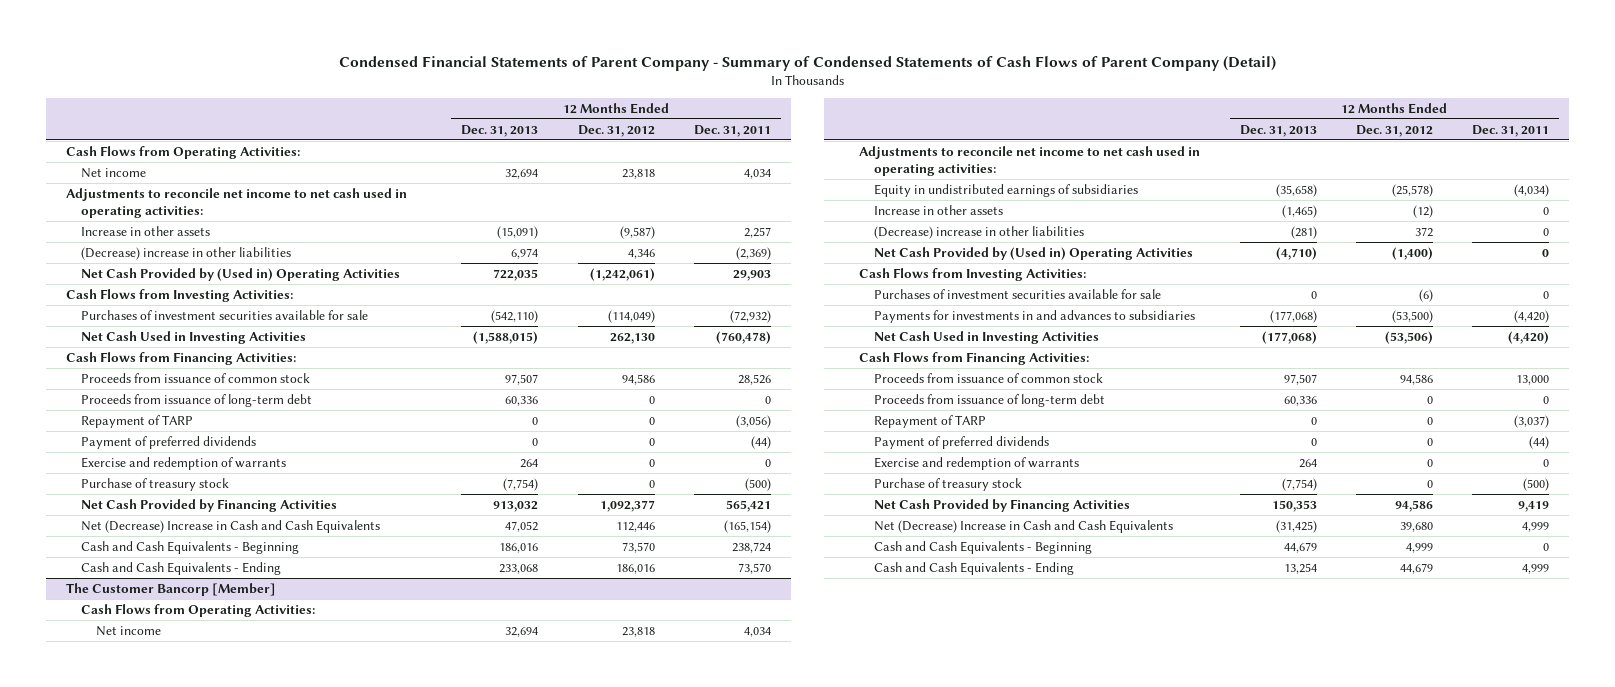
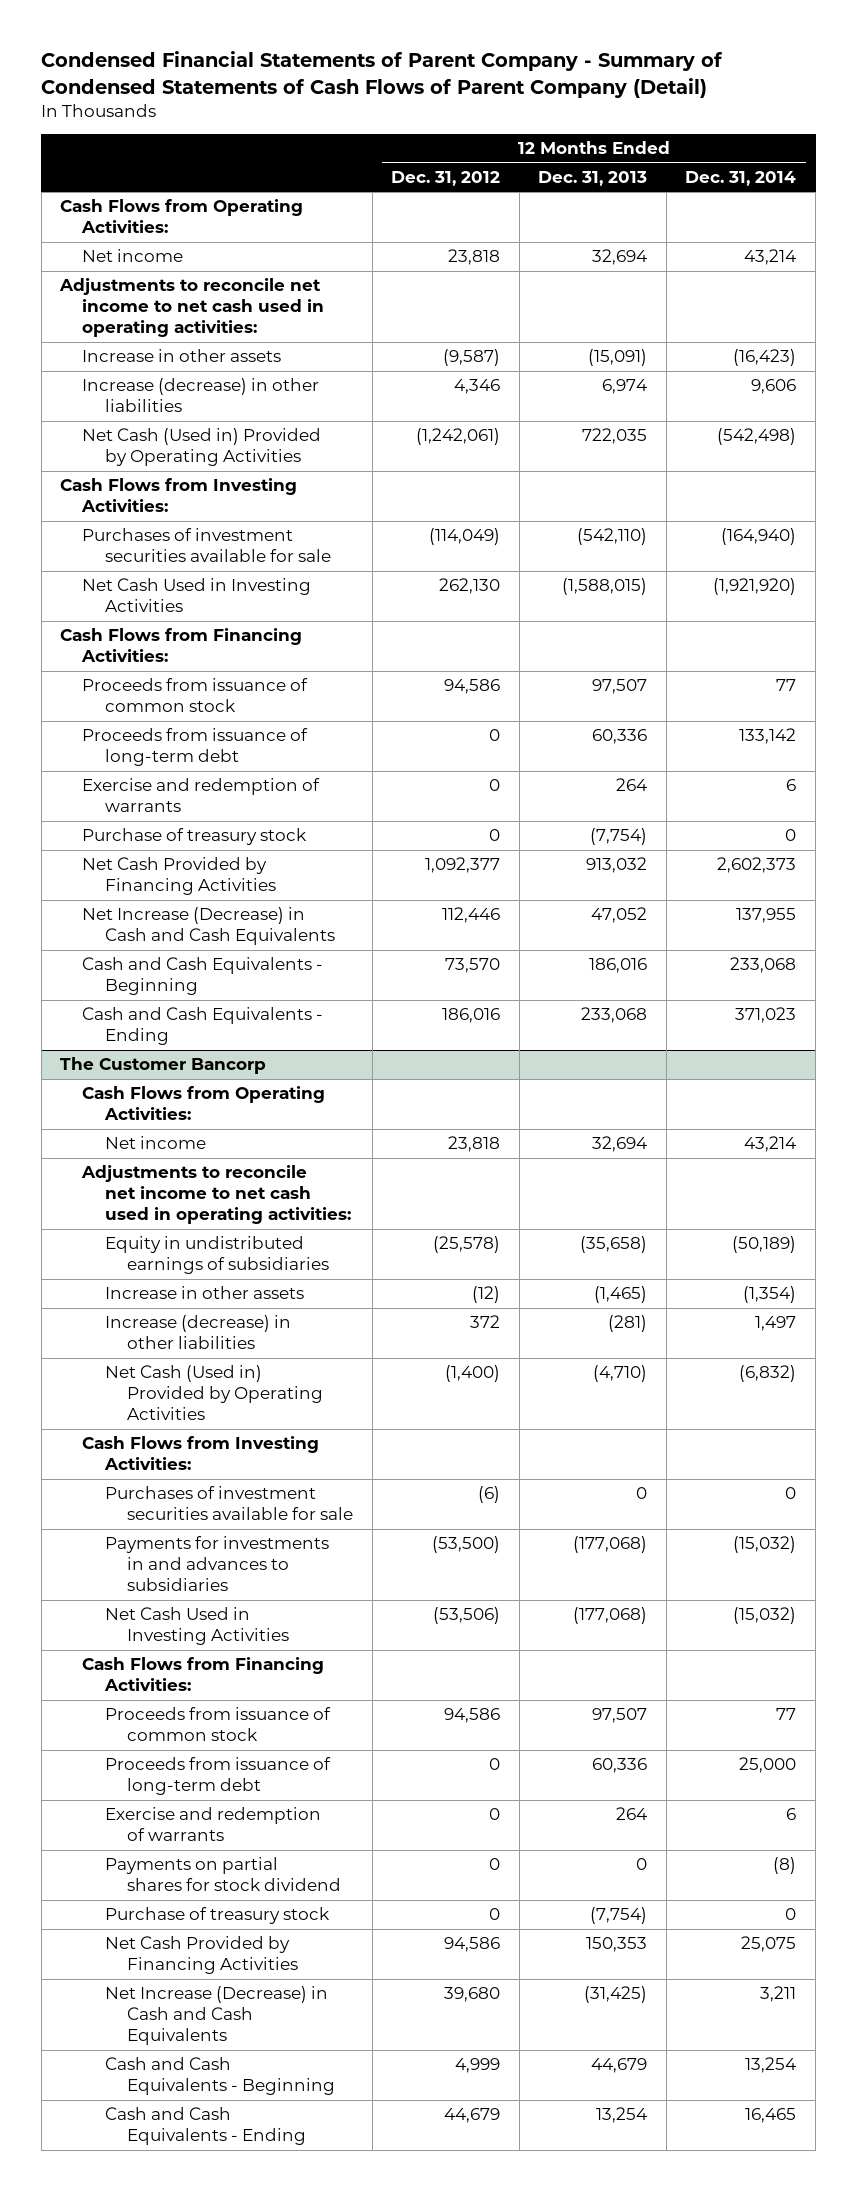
- | 12 Months Ended Dec. 31, 2013 | 12 Months Ended Dec. 31, 2012 | 12 Months Ended Dec. 31, 2011
+ | 12 Months Ended Dec. 31, 2012 | 12 Months Ended Dec. 31, 2013 | 12 Months Ended Dec. 31, 2014
- (Decrease) increase in other liabilities | 6,974 | 4,346 | (2,369)
- Net Cash Provided by (Used in) Operating Activities | 722,035 | (1,242,061) | 29,903
+ Increase (decrease) in other liabilities | 4,346 | 6,974 | 9,606
+ Net Cash (Used in) Provided by Operating Activities | (1,242,061) | 722,035 | (542,498)
- Repayment of TARP | 0 | 0 | (3,056)
- Payment of preferred dividends | 0 | 0 | (44)
- Net (Decrease) Increase in Cash and Cash Equivalents | 47,052 | 112,446 | (165,154)
+ Net Increase (Decrease) in Cash and Cash Equivalents | 112,446 | 47,052 | 137,955
- The Customer Bancorp [Member]
+ The Customer Bancorp
- (Decrease) increase in other liabilities | (281) | 372 | 0
- Net Cash Provided by (Used in) Operating Activities | (4,710) | (1,400) | 0
+ Increase (decrease) in other liabilities | 372 | (281) | 1,497
+ Net Cash (Used in) Provided by Operating Activities | (1,400) | (4,710) | (6,832)
- Repayment of TARP | 0 | 0 | (3,037)
- Payment of preferred dividends | 0 | 0 | (44)
+ Payments on partial shares for stock dividend | 0 | 0 | (8)
- Net (Decrease) Increase in Cash and Cash Equivalents | (31,425) | 39,680 | 4,999
+ Net Increase (Decrease) in Cash and Cash Equivalents | 39,680 | (31,425) | 3,211

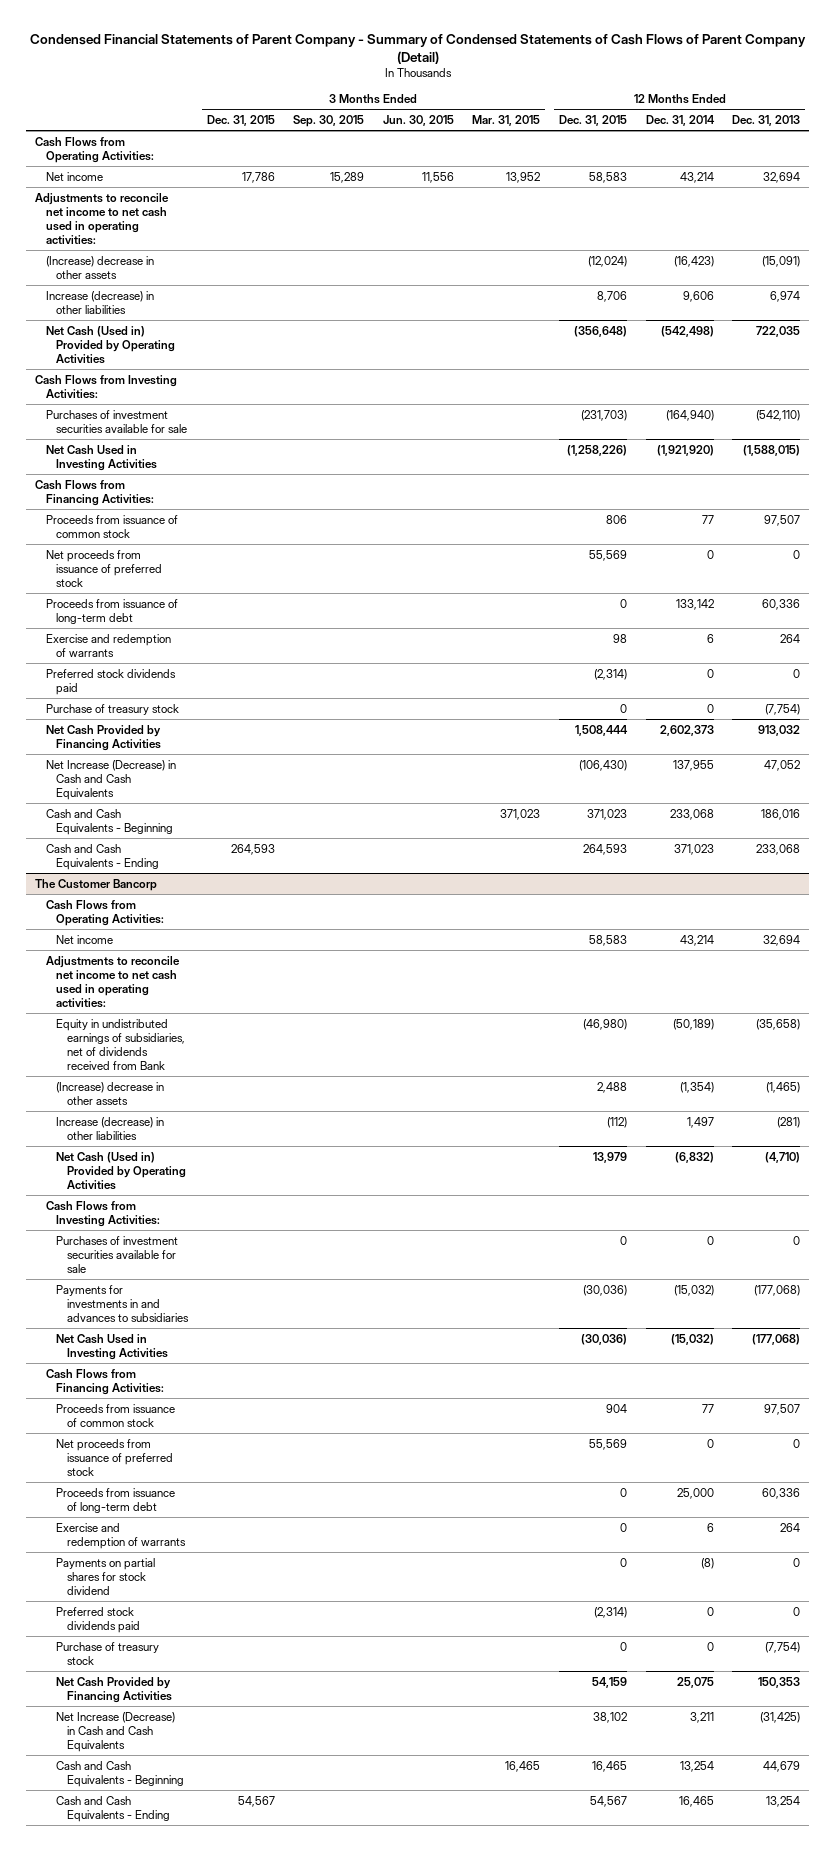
- | 12 Months Ended Dec. 31, 2012 | 12 Months Ended Dec. 31, 2013 | 12 Months Ended Dec. 31, 2014
+ | 3 Months Ended Dec. 31, 2015 | 3 Months Ended Sep. 30, 2015 | 3 Months Ended Jun. 30, 2015 | 3 Months Ended Mar. 31, 2015 | 12 Months Ended Dec. 31, 2015 | 12 Months Ended Dec. 31, 2014 | 12 Months Ended Dec. 31, 2013
- Increase in other assets | (9,587) | (15,091) | (16,423)
+ (Increase) decrease in other assets | | | | | (12,024) | (16,423) | (15,091)
+ Net proceeds from issuance of preferred stock | | | | | 55,569 | 0 | 0
+ Preferred stock dividends paid | | | | | (2,314) | 0 | 0
@ The Customer Bancorp
- Equity in undistributed earnings of subsidiaries | (25,578) | (35,658) | (50,189)
- Increase in other assets | (12) | (1,465) | (1,354)
+ Equity in undistributed earnings of subsidiaries, net of dividends received from Bank | | | | | (46,980) | (50,189) | (35,658)
+ (Increase) decrease in other assets | | | | | 2,488 | (1,354) | (1,465)
+ Net proceeds from issuance of preferred stock | | | | | 55,569 | 0 | 0
+ Preferred stock dividends paid | | | | | (2,314) | 0 | 0

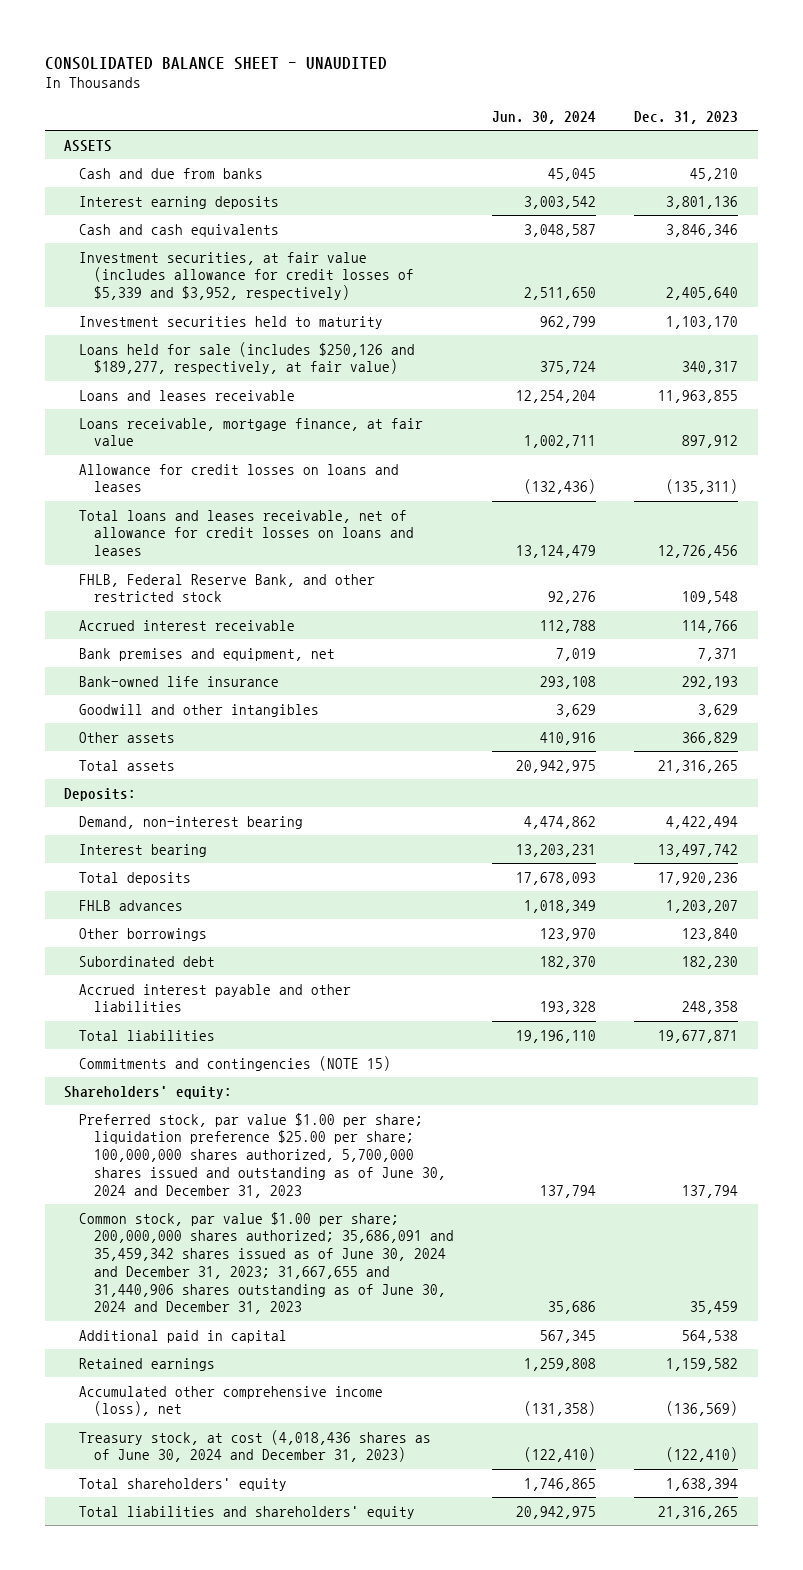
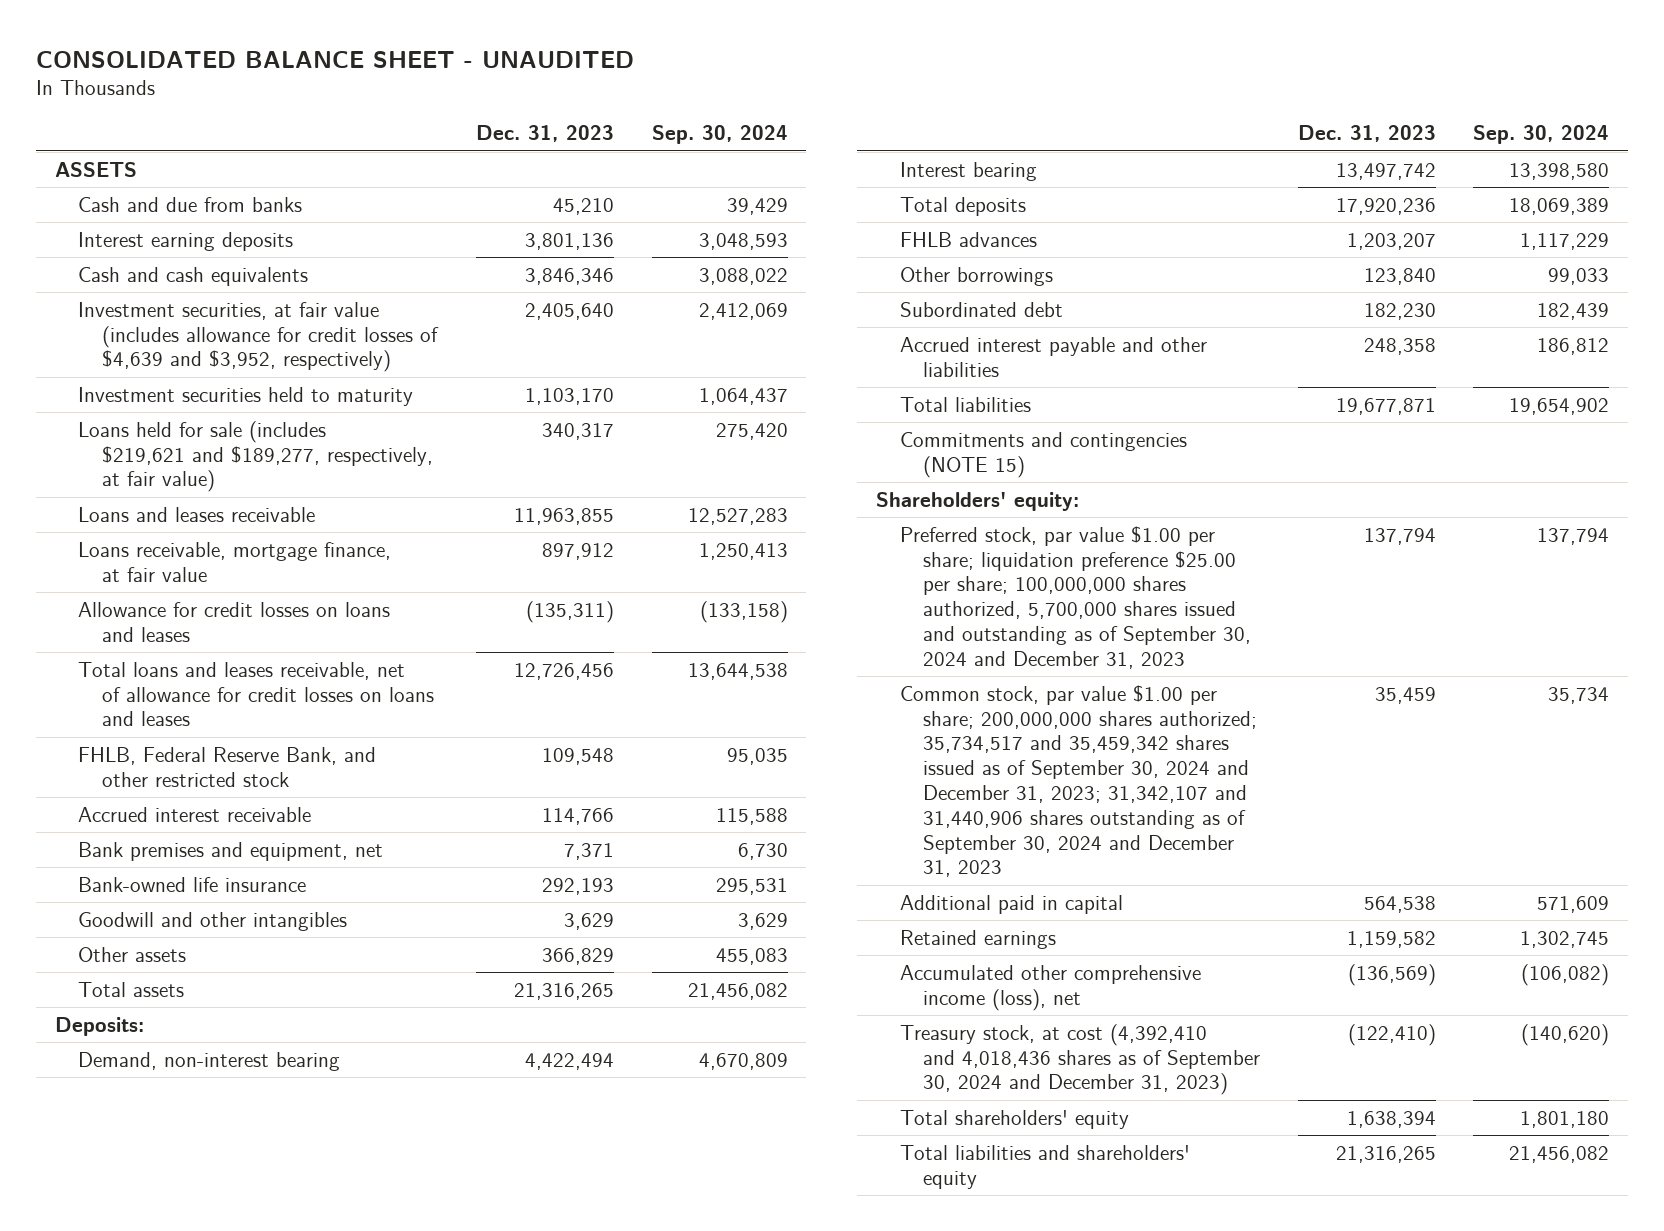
- | Jun. 30, 2024 | Dec. 31, 2023
+ | Dec. 31, 2023 | Sep. 30, 2024
- Investment securities, at fair value (includes allowance for credit losses of $5,339 and $3,952, respectively) | 2,511,650 | 2,405,640
+ Investment securities, at fair value (includes allowance for credit losses of $4,639 and $3,952, respectively) | 2,405,640 | 2,412,069
- Loans held for sale (includes $250,126 and $189,277, respectively, at fair value) | 375,724 | 340,317
+ Loans held for sale (includes $219,621 and $189,277, respectively, at fair value) | 340,317 | 275,420
- Preferred stock, par value $1.00 per share; liquidation preference $25.00 per share; 100,000,000 shares authorized, 5,700,000 shares issued and outstanding as of June 30, 2024 and December 31, 2023 | 137,794 | 137,794
- Common stock, par value $1.00 per share; 200,000,000 shares authorized; 35,686,091 and 35,459,342 shares issued as of June 30, 2024 and December 31, 2023; 31,667,655 and 31,440,906 shares outstanding as of June 30, 2024 and December 31, 2023 | 35,686 | 35,459
+ Preferred stock, par value $1.00 per share; liquidation preference $25.00 per share; 100,000,000 shares authorized, 5,700,000 shares issued and outstanding as of September 30, 2024 and December 31, 2023 | 137,794 | 137,794
+ Common stock, par value $1.00 per share; 200,000,000 shares authorized; 35,734,517 and 35,459,342 shares issued as of September 30, 2024 and December 31, 2023; 31,342,107 and 31,440,906 shares outstanding as of September 30, 2024 and December 31, 2023 | 35,459 | 35,734
- Treasury stock, at cost (4,018,436 shares as of June 30, 2024 and December 31, 2023) | (122,410) | (122,410)
+ Treasury stock, at cost (4,392,410 and 4,018,436 shares as of September 30, 2024 and December 31, 2023) | (122,410) | (140,620)

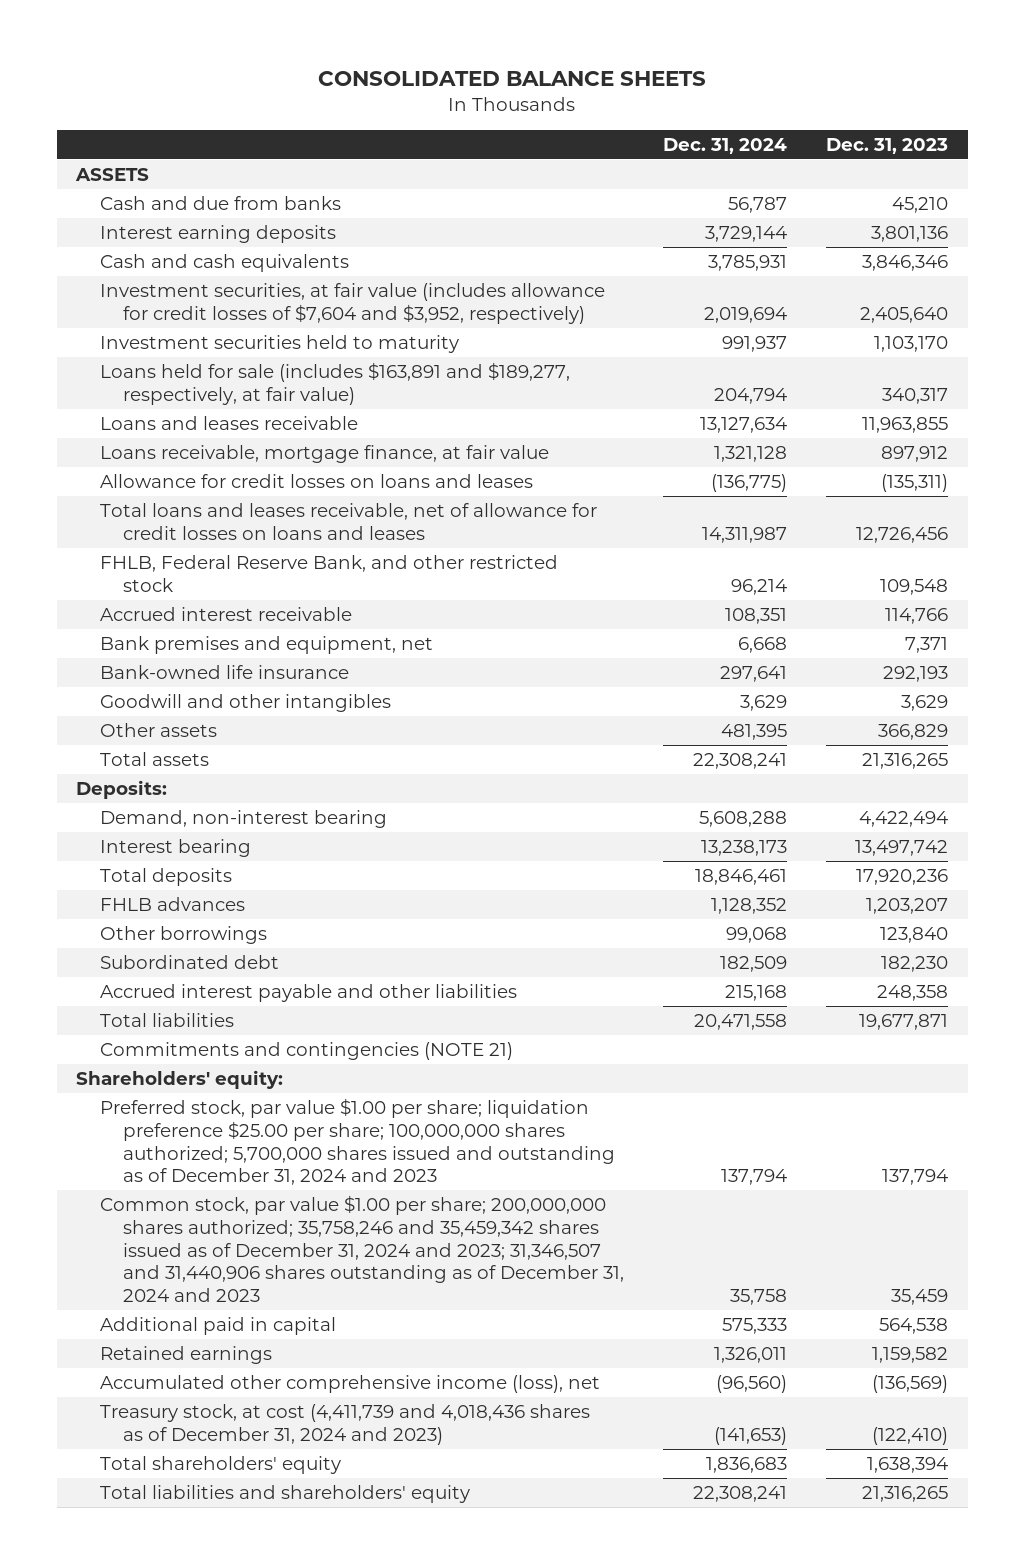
- CONSOLIDATED BALANCE SHEET - UNAUDITED
+ CONSOLIDATED BALANCE SHEETS
- | Dec. 31, 2023 | Sep. 30, 2024
+ | Dec. 31, 2024 | Dec. 31, 2023
- Investment securities, at fair value (includes allowance for credit losses of $4,639 and $3,952, respectively) | 2,405,640 | 2,412,069
+ Investment securities, at fair value (includes allowance for credit losses of $7,604 and $3,952, respectively) | 2,019,694 | 2,405,640
- Loans held for sale (includes $219,621 and $189,277, respectively, at fair value) | 340,317 | 275,420
+ Loans held for sale (includes $163,891 and $189,277, respectively, at fair value) | 204,794 | 340,317
- Commitments and contingencies (NOTE 15)
+ Commitments and contingencies (NOTE 21)
- Preferred stock, par value $1.00 per share; liquidation preference $25.00 per share; 100,000,000 shares authorized, 5,700,000 shares issued and outstanding as of September 30, 2024 and December 31, 2023 | 137,794 | 137,794
- Common stock, par value $1.00 per share; 200,000,000 shares authorized; 35,734,517 and 35,459,342 shares issued as of September 30, 2024 and December 31, 2023; 31,342,107 and 31,440,906 shares outstanding as of September 30, 2024 and December 31, 2023 | 35,459 | 35,734
+ Preferred stock, par value $1.00 per share; liquidation preference $25.00 per share; 100,000,000 shares authorized; 5,700,000 shares issued and outstanding as of December 31, 2024 and 2023 | 137,794 | 137,794
+ Common stock, par value $1.00 per share; 200,000,000 shares authorized; 35,758,246 and 35,459,342 shares issued as of December 31, 2024 and 2023; 31,346,507 and 31,440,906 shares outstanding as of December 31, 2024 and 2023 | 35,758 | 35,459
- Treasury stock, at cost (4,392,410 and 4,018,436 shares as of September 30, 2024 and December 31, 2023) | (122,410) | (140,620)
+ Treasury stock, at cost (4,411,739 and 4,018,436 shares as of December 31, 2024 and 2023) | (141,653) | (122,410)

